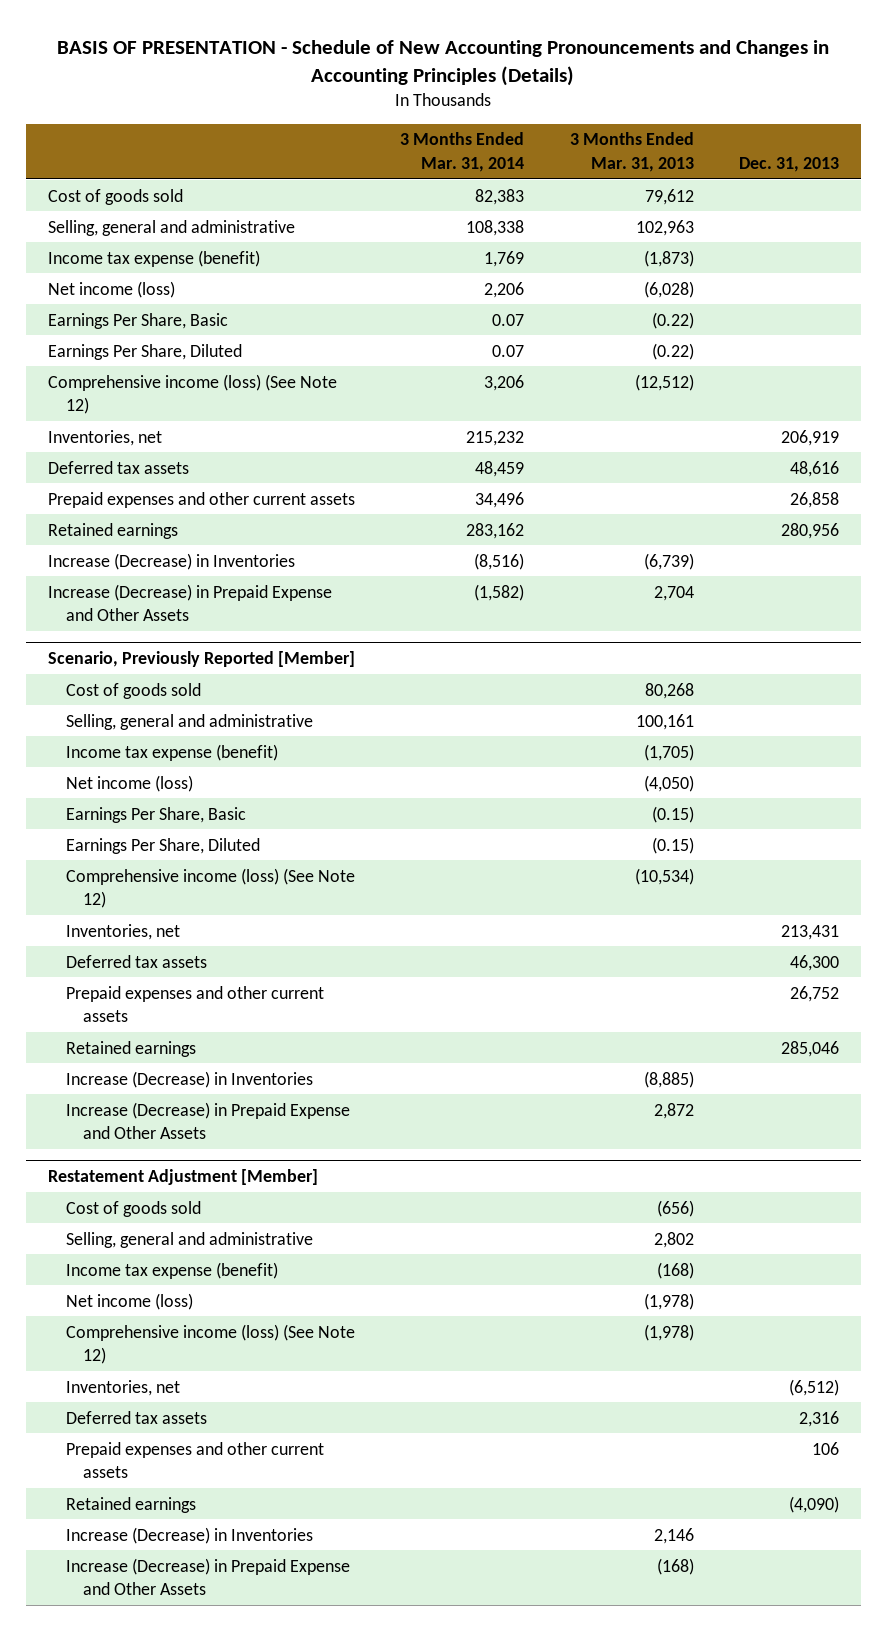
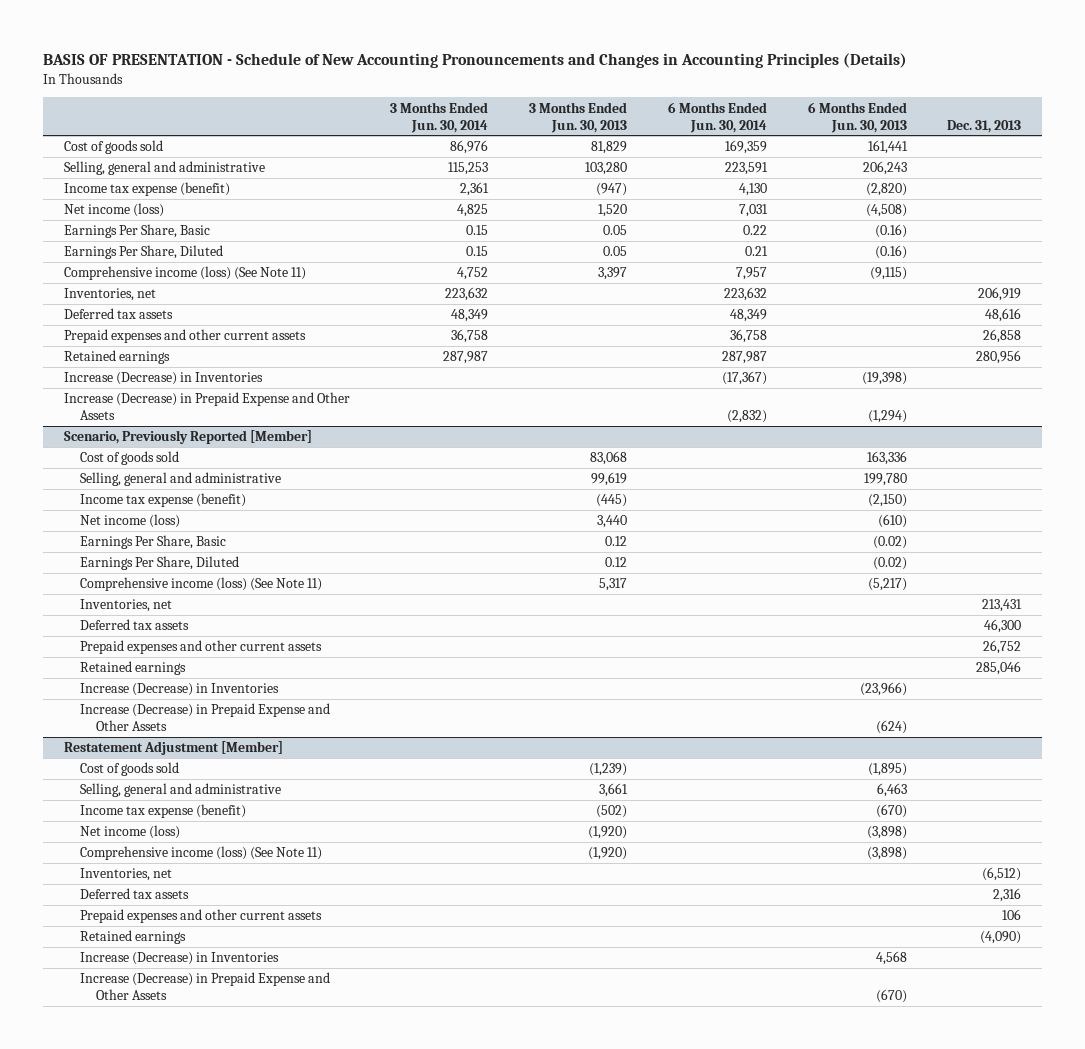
- | 3 Months Ended Mar. 31, 2014 | 3 Months Ended Mar. 31, 2013 | Dec. 31, 2013
+ | 3 Months Ended Jun. 30, 2014 | 3 Months Ended Jun. 30, 2013 | 6 Months Ended Jun. 30, 2014 | 6 Months Ended Jun. 30, 2013 | Dec. 31, 2013
- Comprehensive income (loss) (See Note 12) | 3,206 | (12,512) |
+ Comprehensive income (loss) (See Note 11) | 4,752 | 3,397 | 7,957 | (9,115) |
@ Scenario, Previously Reported [Member]
- Comprehensive income (loss) (See Note 12) | | (10,534) |
+ Comprehensive income (loss) (See Note 11) | | 5,317 | | (5,217) |
@ Restatement Adjustment [Member]
- Comprehensive income (loss) (See Note 12) | | (1,978) |
+ Comprehensive income (loss) (See Note 11) | | (1,920) | | (3,898) |

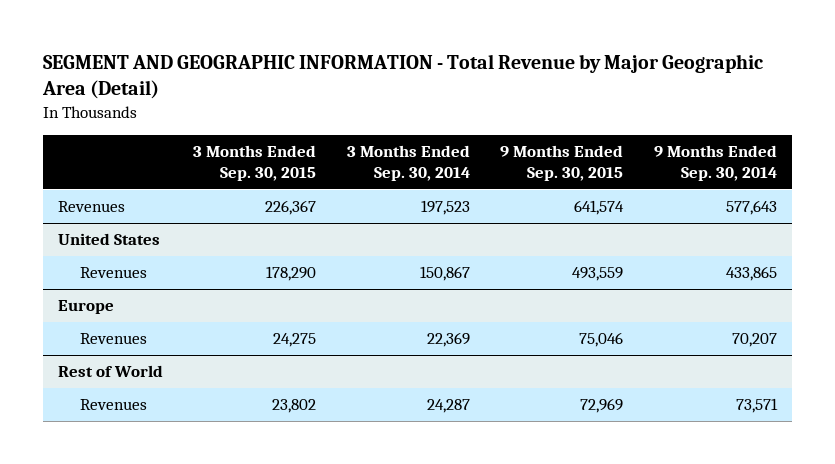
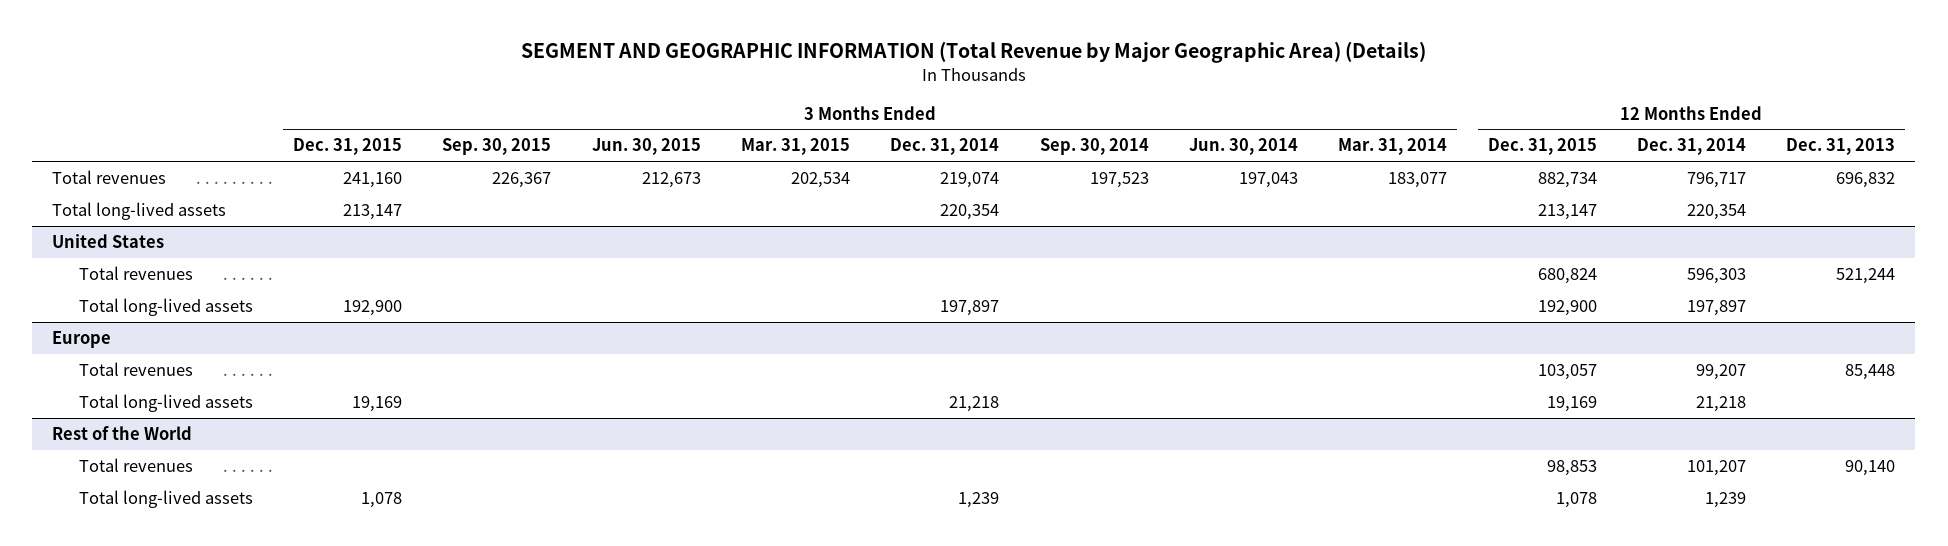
- SEGMENT AND GEOGRAPHIC INFORMATION - Total Revenue by Major Geographic Area (Detail)
+ SEGMENT AND GEOGRAPHIC INFORMATION (Total Revenue by Major Geographic Area) (Details)
- | 3 Months Ended Sep. 30, 2015 | 3 Months Ended Sep. 30, 2014 | 9 Months Ended Sep. 30, 2015 | 9 Months Ended Sep. 30, 2014
+ | 3 Months Ended Dec. 31, 2015 | 3 Months Ended Sep. 30, 2015 | 3 Months Ended Jun. 30, 2015 | 3 Months Ended Mar. 31, 2015 | 3 Months Ended Dec. 31, 2014 | 3 Months Ended Sep. 30, 2014 | 3 Months Ended Jun. 30, 2014 | 3 Months Ended Mar. 31, 2014 | 12 Months Ended Dec. 31, 2015 | 12 Months Ended Dec. 31, 2014 | 12 Months Ended Dec. 31, 2013
- Revenues | 226,367 | 197,523 | 641,574 | 577,643
+ Total revenues | 241,160 | 226,367 | 212,673 | 202,534 | 219,074 | 197,523 | 197,043 | 183,077 | 882,734 | 796,717 | 696,832
+ Total long-lived assets | 213,147 | | | | 220,354 | | | | 213,147 | 220,354 |
@ United States
- Revenues | 178,290 | 150,867 | 493,559 | 433,865
+ Total revenues | | | | | | | | | 680,824 | 596,303 | 521,244
+ Total long-lived assets | 192,900 | | | | 197,897 | | | | 192,900 | 197,897 |
@ Europe
- Revenues | 24,275 | 22,369 | 75,046 | 70,207
- Rest of World
- Revenues | 23,802 | 24,287 | 72,969 | 73,571
@ Europe
+ Total revenues | | | | | | | | | 103,057 | 99,207 | 85,448
+ Total long-lived assets | 19,169 | | | | 21,218 | | | | 19,169 | 21,218 |
+ Rest of the World
+ Total revenues | | | | | | | | | 98,853 | 101,207 | 90,140
+ Total long-lived assets | 1,078 | | | | 1,239 | | | | 1,078 | 1,239 |

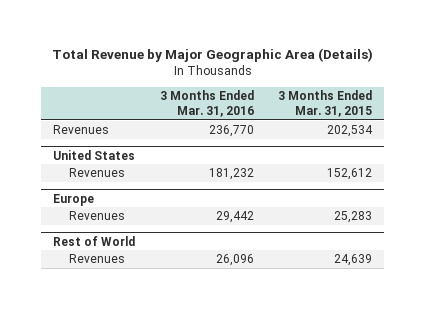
- SEGMENT AND GEOGRAPHIC INFORMATION (Total Revenue by Major Geographic Area) (Details)
+ Total Revenue by Major Geographic Area (Details)
- | 3 Months Ended Dec. 31, 2015 | 3 Months Ended Sep. 30, 2015 | 3 Months Ended Jun. 30, 2015 | 3 Months Ended Mar. 31, 2015 | 3 Months Ended Dec. 31, 2014 | 3 Months Ended Sep. 30, 2014 | 3 Months Ended Jun. 30, 2014 | 3 Months Ended Mar. 31, 2014 | 12 Months Ended Dec. 31, 2015 | 12 Months Ended Dec. 31, 2014 | 12 Months Ended Dec. 31, 2013
+ | 3 Months Ended Mar. 31, 2016 | 3 Months Ended Mar. 31, 2015
- Total revenues | 241,160 | 226,367 | 212,673 | 202,534 | 219,074 | 197,523 | 197,043 | 183,077 | 882,734 | 796,717 | 696,832
- Total long-lived assets | 213,147 | | | | 220,354 | | | | 213,147 | 220,354 |
+ Revenues | 236,770 | 202,534
@ United States
- Total revenues | | | | | | | | | 680,824 | 596,303 | 521,244
- Total long-lived assets | 192,900 | | | | 197,897 | | | | 192,900 | 197,897 |
+ Revenues | 181,232 | 152,612
@ Europe
- Total revenues | | | | | | | | | 103,057 | 99,207 | 85,448
- Total long-lived assets | 19,169 | | | | 21,218 | | | | 19,169 | 21,218 |
- Rest of the World
- Total revenues | | | | | | | | | 98,853 | 101,207 | 90,140
- Total long-lived assets | 1,078 | | | | 1,239 | | | | 1,078 | 1,239 |
@ Europe
+ Revenues | 29,442 | 25,283
+ Rest of World
+ Revenues | 26,096 | 24,639

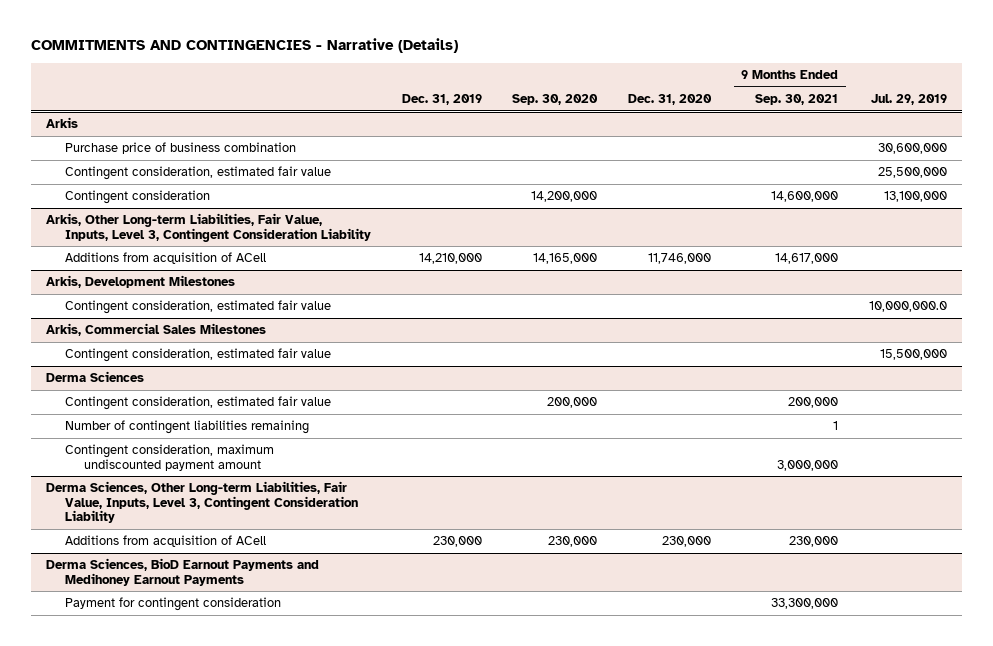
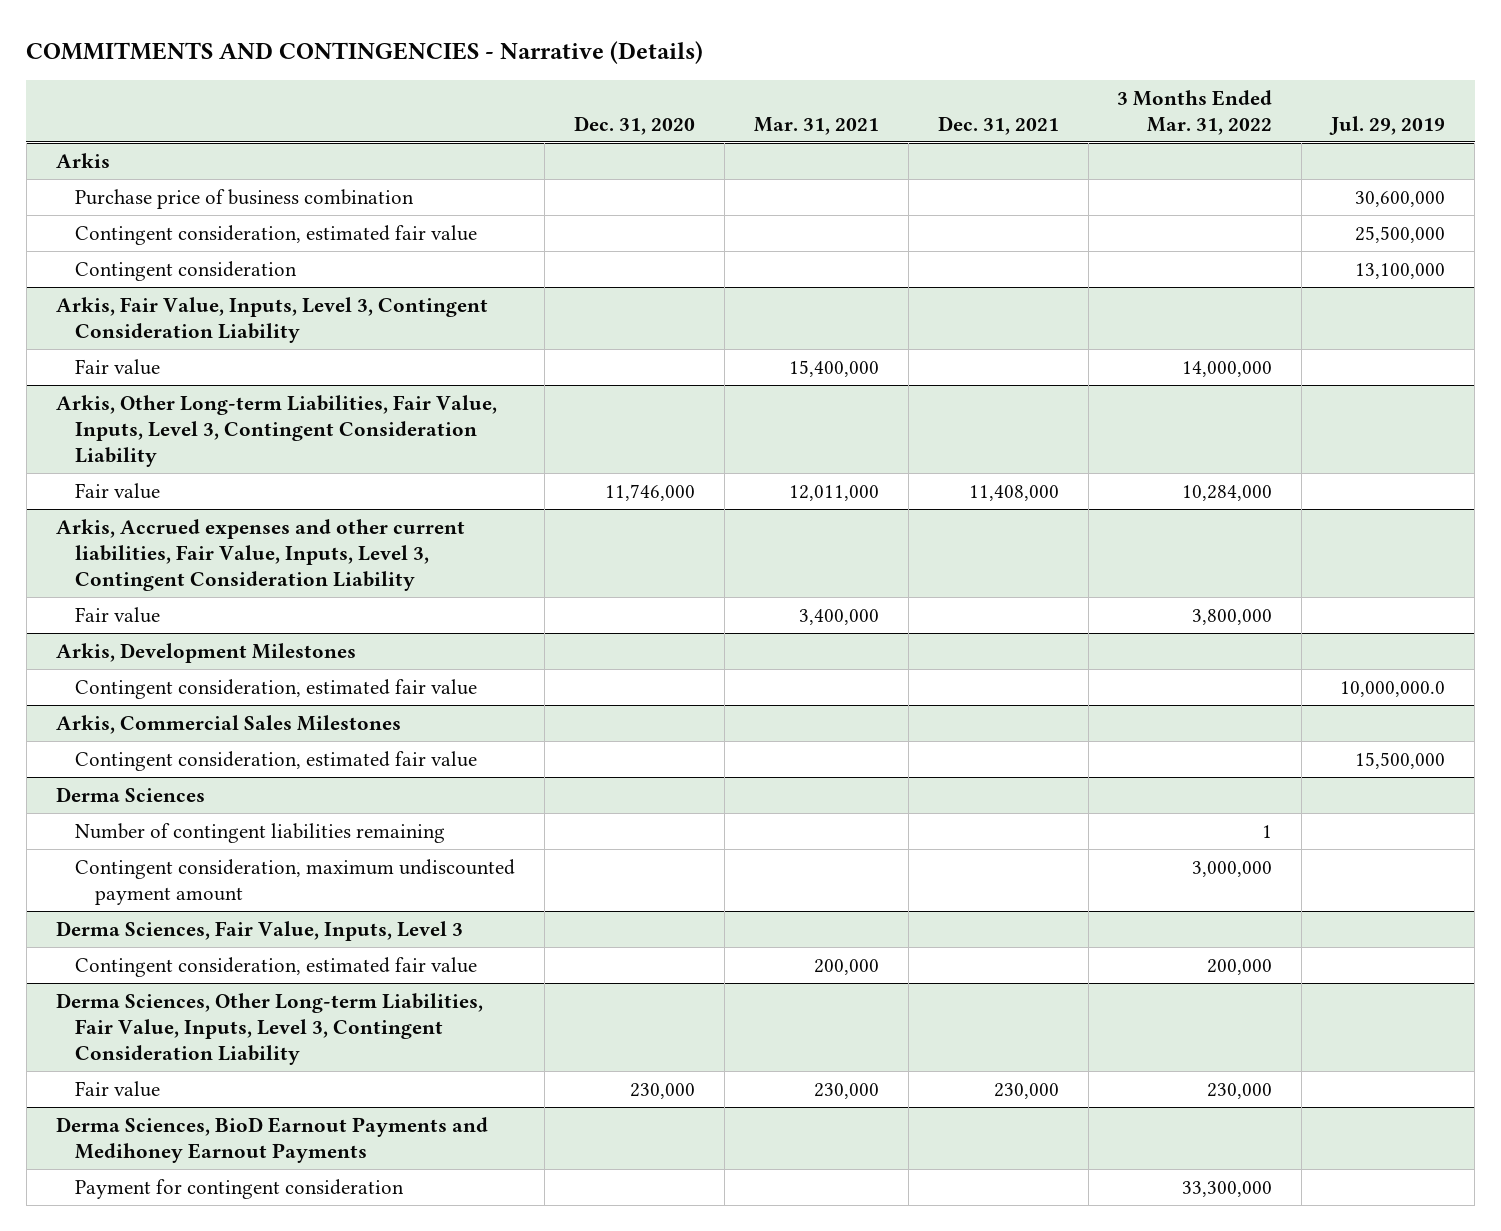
- | Dec. 31, 2019 | Sep. 30, 2020 | Dec. 31, 2020 | 9 Months Ended Sep. 30, 2021 | Jul. 29, 2019
+ | Dec. 31, 2020 | Mar. 31, 2021 | Dec. 31, 2021 | 3 Months Ended Mar. 31, 2022 | Jul. 29, 2019
+ Arkis, Fair Value, Inputs, Level 3, Contingent Consideration Liability
+ Fair value | | 15,400,000 | | 14,000,000 |
@ Arkis, Other Long-term Liabilities, Fair Value, Inputs, Level 3, Contingent Consideration Liability
- Additions from acquisition of ACell | 14,210,000 | 14,165,000 | 11,746,000 | 14,617,000 |
+ Fair value | 11,746,000 | 12,011,000 | 11,408,000 | 10,284,000 |
+ Arkis, Accrued expenses and other current liabilities, Fair Value, Inputs, Level 3, Contingent Consideration Liability
+ Fair value | | 3,400,000 | | 3,800,000 |
@ Derma Sciences
- Contingent consideration, estimated fair value | | 200,000 | | 200,000 |
+ Derma Sciences, Fair Value, Inputs, Level 3
+ Contingent consideration, estimated fair value | | 200,000 | | 200,000 |
@ Derma Sciences, Other Long-term Liabilities, Fair Value, Inputs, Level 3, Contingent Consideration Liability
- Additions from acquisition of ACell | 230,000 | 230,000 | 230,000 | 230,000 |
+ Fair value | 230,000 | 230,000 | 230,000 | 230,000 |

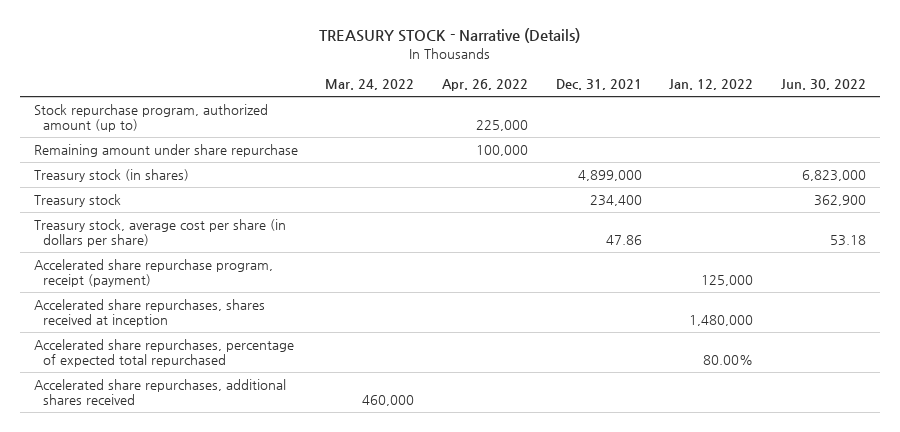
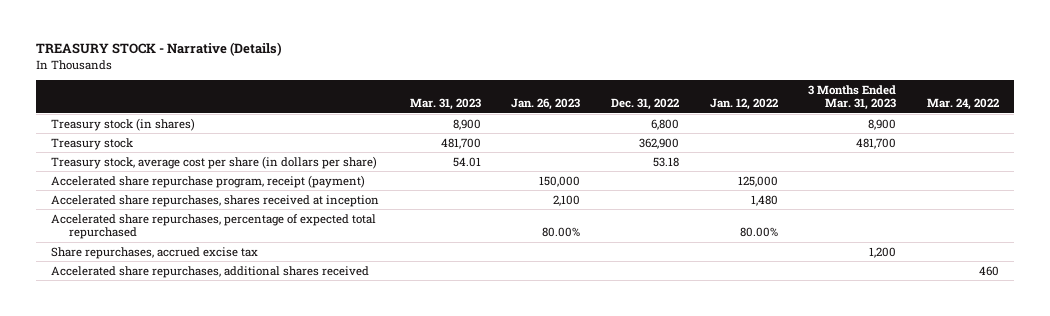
- | Mar. 24, 2022 | Apr. 26, 2022 | Dec. 31, 2021 | Jan. 12, 2022 | Jun. 30, 2022
+ | Mar. 31, 2023 | Jan. 26, 2023 | Dec. 31, 2022 | Jan. 12, 2022 | 3 Months Ended Mar. 31, 2023 | Mar. 24, 2022
- Stock repurchase program, authorized amount (up to) | | 225,000 | | |
- Remaining amount under share repurchase | | 100,000 | | |
- Accelerated share repurchases, shares received at inception | | | | 1,480,000 |
+ Accelerated share repurchases, shares received at inception | | 2,100 | | 1,480 | |
- Accelerated share repurchases, additional shares received | 460,000 | | | |
+ Share repurchases, accrued excise tax | | | | | 1,200 |
+ Accelerated share repurchases, additional shares received | | | | | | 460

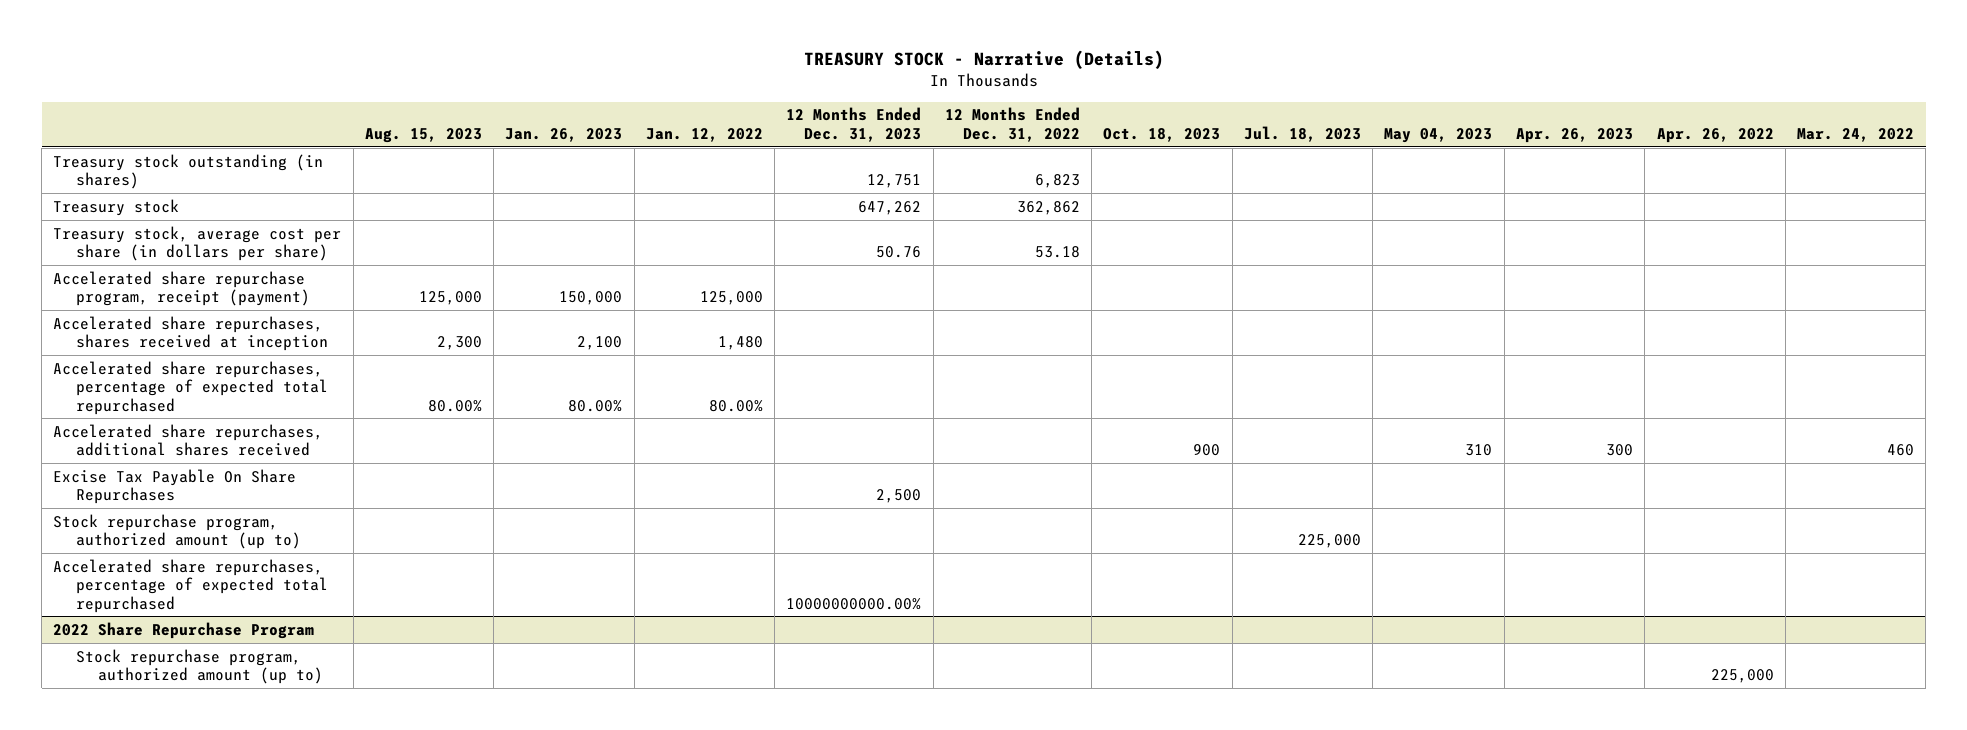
- | Mar. 31, 2023 | Jan. 26, 2023 | Dec. 31, 2022 | Jan. 12, 2022 | 3 Months Ended Mar. 31, 2023 | Mar. 24, 2022
+ | Aug. 15, 2023 | Jan. 26, 2023 | Jan. 12, 2022 | 12 Months Ended Dec. 31, 2023 | 12 Months Ended Dec. 31, 2022 | Oct. 18, 2023 | Jul. 18, 2023 | May 04, 2023 | Apr. 26, 2023 | Apr. 26, 2022 | Mar. 24, 2022
- Treasury stock (in shares) | 8,900 | | 6,800 | | 8,900 |
+ Treasury stock outstanding (in shares) | | | | 12,751 | 6,823 | | | | | |
- Share repurchases, accrued excise tax | | | | | 1,200 |
+ Excise Tax Payable On Share Repurchases | | | | 2,500 | | | | | | |
+ Stock repurchase program, authorized amount (up to) | | | | | | | 225,000 | | | |
+ Accelerated share repurchases, percentage of expected total repurchased | | | | 10000000000.00% | | | | | | |
+ 2022 Share Repurchase Program
+ Stock repurchase program, authorized amount (up to) | | | | | | | | | | 225,000 |

